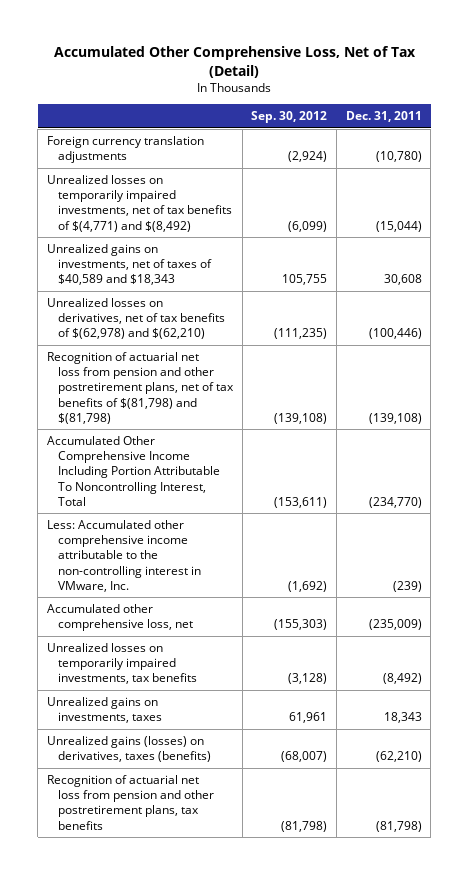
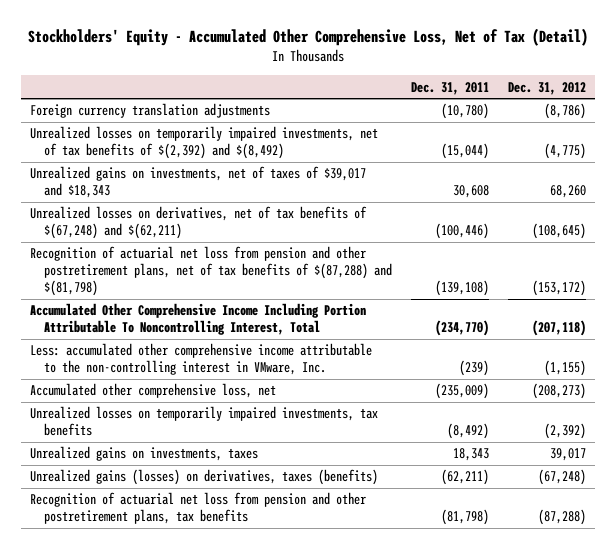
- Accumulated Other Comprehensive Loss, Net of Tax (Detail)
+ Stockholders' Equity - Accumulated Other Comprehensive Loss, Net of Tax (Detail)
- | Sep. 30, 2012 | Dec. 31, 2011
+ | Dec. 31, 2011 | Dec. 31, 2012
- Unrealized losses on temporarily impaired investments, net of tax benefits of $(4,771) and $(8,492) | (6,099) | (15,044)
- Unrealized gains on investments, net of taxes of $40,589 and $18,343 | 105,755 | 30,608
- Unrealized losses on derivatives, net of tax benefits of $(62,978) and $(62,210) | (111,235) | (100,446)
- Recognition of actuarial net loss from pension and other postretirement plans, net of tax benefits of $(81,798) and $(81,798) | (139,108) | (139,108)
+ Unrealized losses on temporarily impaired investments, net of tax benefits of $(2,392) and $(8,492) | (15,044) | (4,775)
+ Unrealized gains on investments, net of taxes of $39,017 and $18,343 | 30,608 | 68,260
+ Unrealized losses on derivatives, net of tax benefits of $(67,248) and $(62,211) | (100,446) | (108,645)
+ Recognition of actuarial net loss from pension and other postretirement plans, net of tax benefits of $(87,288) and $(81,798) | (139,108) | (153,172)
- Less: Accumulated other comprehensive income attributable to the non-controlling interest in VMware, Inc. | (1,692) | (239)
+ Less: accumulated other comprehensive income attributable to the non-controlling interest in VMware, Inc. | (239) | (1,155)
- Unrealized gains (losses) on derivatives, taxes (benefits) | (68,007) | (62,210)
+ Unrealized gains (losses) on derivatives, taxes (benefits) | (62,211) | (67,248)

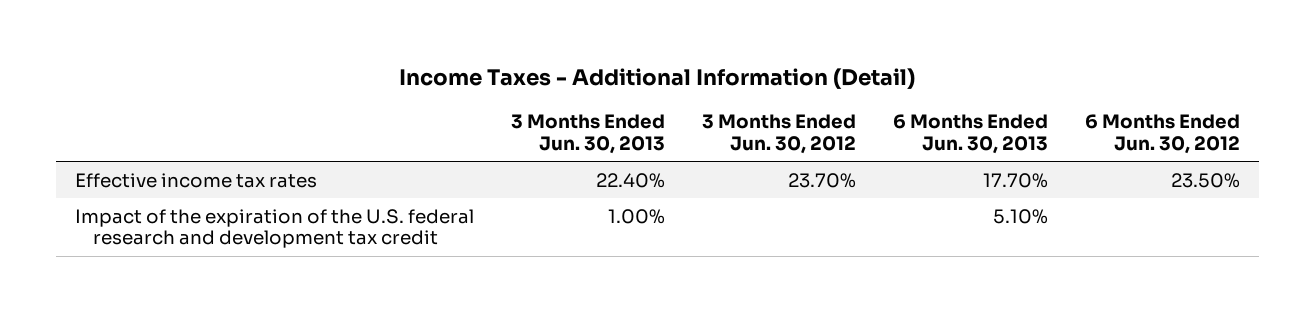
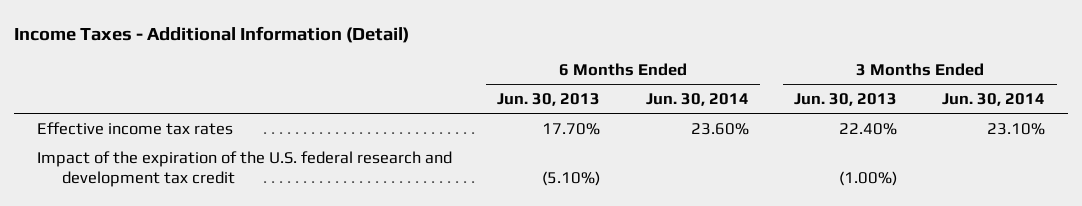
- | 3 Months Ended Jun. 30, 2013 | 3 Months Ended Jun. 30, 2012 | 6 Months Ended Jun. 30, 2013 | 6 Months Ended Jun. 30, 2012
+ | 6 Months Ended Jun. 30, 2013 | 6 Months Ended Jun. 30, 2014 | 3 Months Ended Jun. 30, 2013 | 3 Months Ended Jun. 30, 2014
- Impact of the expiration of the U.S. federal research and development tax credit | 1.00% | | 5.10% |
+ Impact of the expiration of the U.S. federal research and development tax credit | (5.10%) | | (1.00%) |

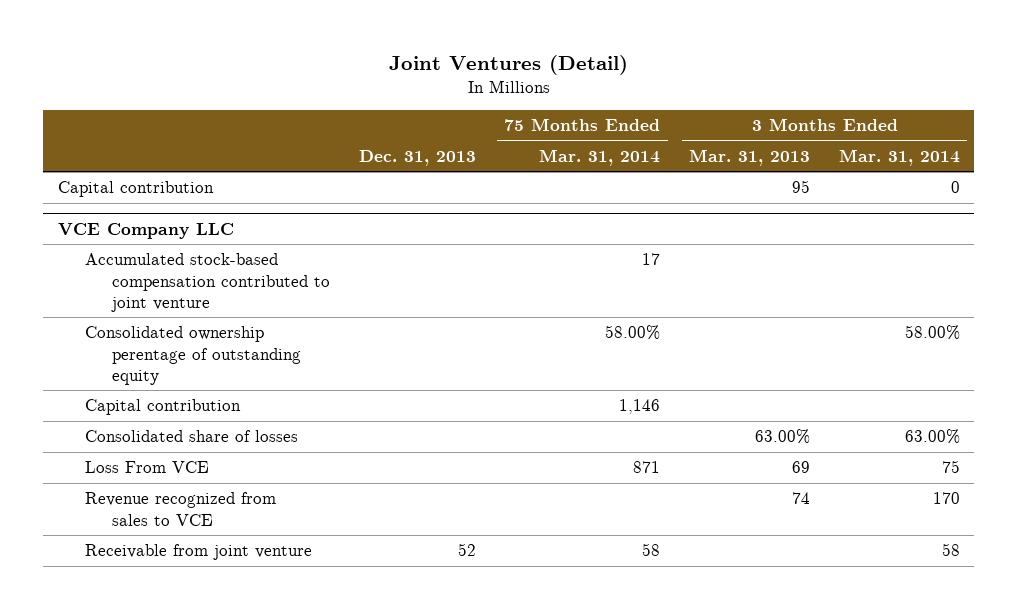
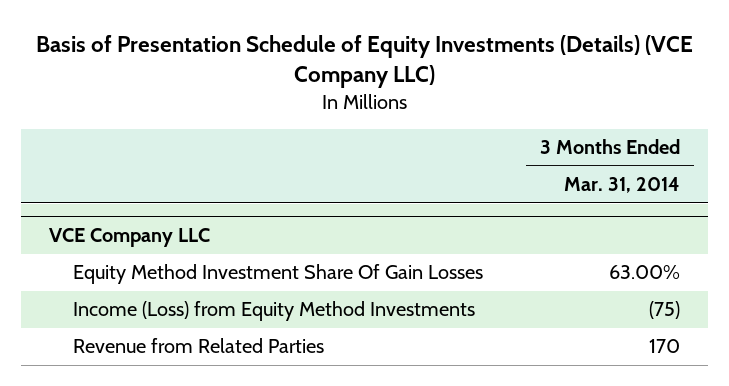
- Joint Ventures (Detail)
+ Basis of Presentation Schedule of Equity Investments (Details) (VCE Company LLC)
- | Dec. 31, 2013 | 75 Months Ended Mar. 31, 2014 | 3 Months Ended Mar. 31, 2013 | 3 Months Ended Mar. 31, 2014
+ | 3 Months Ended Mar. 31, 2014
- Capital contribution | | | 95 | 0
@ VCE Company LLC
- Accumulated stock-based compensation contributed to joint venture | | 17 | |
- Consolidated ownership perentage of outstanding equity | | 58.00% | | 58.00%
- Capital contribution | | 1,146 | |
- Consolidated share of losses | | | 63.00% | 63.00%
- Loss From VCE | | 871 | 69 | 75
- Revenue recognized from sales to VCE | | | 74 | 170
- Receivable from joint venture | 52 | 58 | | 58
+ Equity Method Investment Share Of Gain Losses | 63.00%
+ Income (Loss) from Equity Method Investments | (75)
+ Revenue from Related Parties | 170

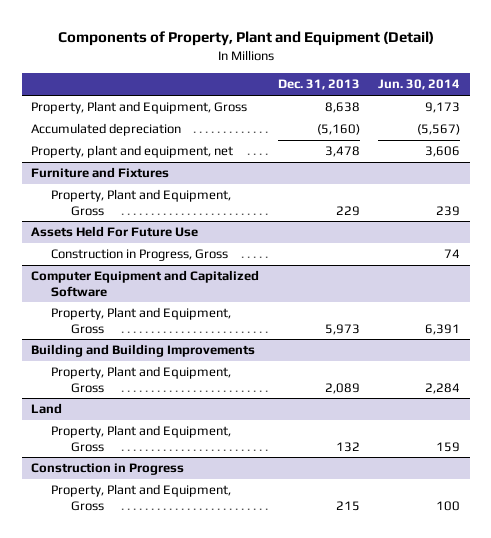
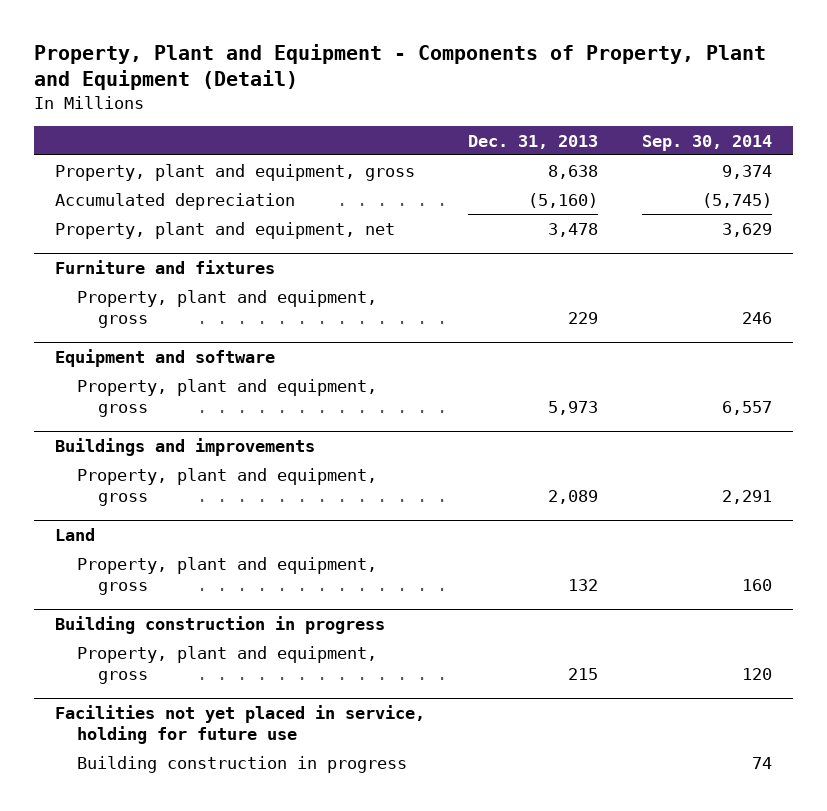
- Components of Property, Plant and Equipment (Detail)
+ Property, Plant and Equipment - Components of Property, Plant and Equipment (Detail)
- | Dec. 31, 2013 | Jun. 30, 2014
+ | Dec. 31, 2013 | Sep. 30, 2014
- Property, Plant and Equipment, Gross | 8,638 | 9,173
+ Property, plant and equipment, gross | 8,638 | 9,374
- Furniture and Fixtures
- Property, Plant and Equipment, Gross | 229 | 239
- Assets Held For Future Use
- Construction in Progress, Gross | | 74
- Computer Equipment and Capitalized Software
- Property, Plant and Equipment, Gross | 5,973 | 6,391
- Building and Building Improvements
- Property, Plant and Equipment, Gross | 2,089 | 2,284
+ Furniture and fixtures
+ Property, plant and equipment, gross | 229 | 246
+ Equipment and software
+ Property, plant and equipment, gross | 5,973 | 6,557
+ Buildings and improvements
+ Property, plant and equipment, gross | 2,089 | 2,291
@ Land
- Property, Plant and Equipment, Gross | 132 | 159
- Construction in Progress
- Property, Plant and Equipment, Gross | 215 | 100
@ Land
+ Property, plant and equipment, gross | 132 | 160
+ Building construction in progress
+ Property, plant and equipment, gross | 215 | 120
+ Facilities not yet placed in service, holding for future use
+ Building construction in progress | | 74

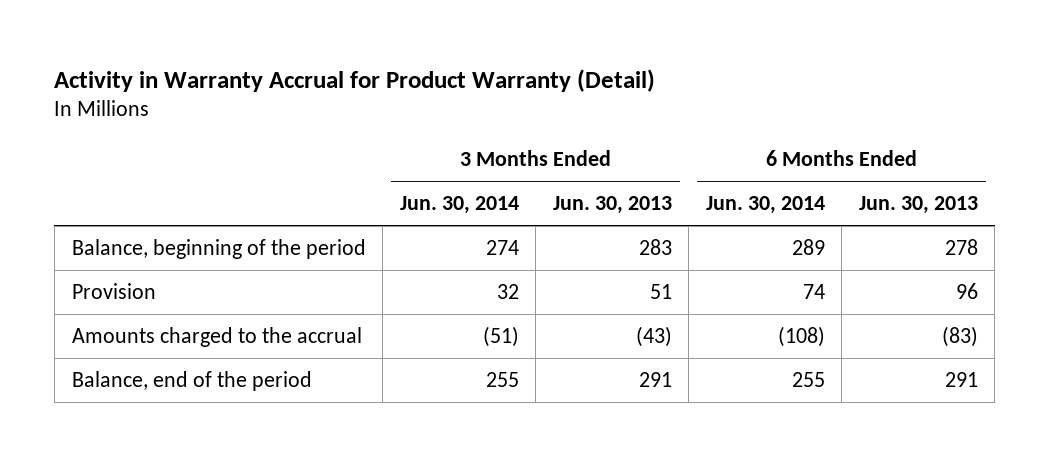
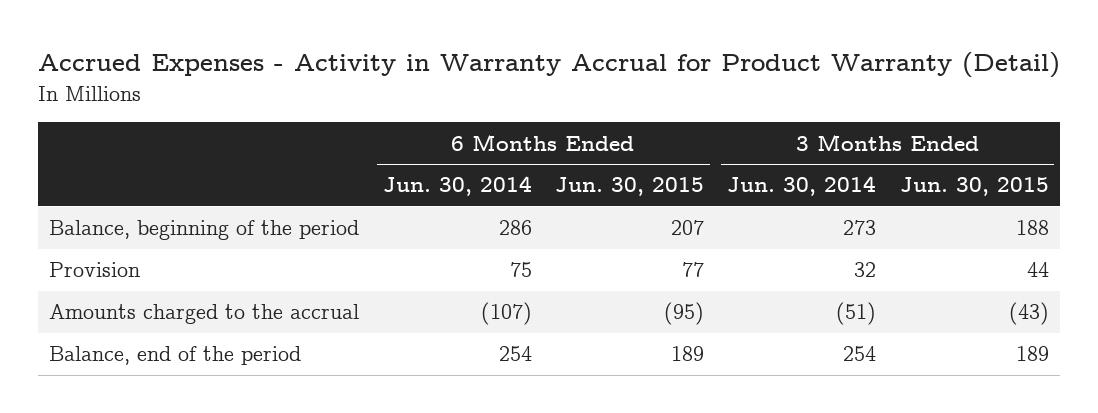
- Activity in Warranty Accrual for Product Warranty (Detail)
+ Accrued Expenses - Activity in Warranty Accrual for Product Warranty (Detail)
- | 3 Months Ended Jun. 30, 2014 | 3 Months Ended Jun. 30, 2013 | 6 Months Ended Jun. 30, 2014 | 6 Months Ended Jun. 30, 2013
+ | 6 Months Ended Jun. 30, 2014 | 6 Months Ended Jun. 30, 2015 | 3 Months Ended Jun. 30, 2014 | 3 Months Ended Jun. 30, 2015
- Balance, beginning of the period | 274 | 283 | 289 | 278
- Provision | 32 | 51 | 74 | 96
- Amounts charged to the accrual | (51) | (43) | (108) | (83)
- Balance, end of the period | 255 | 291 | 255 | 291
+ Balance, beginning of the period | 286 | 207 | 273 | 188
+ Provision | 75 | 77 | 32 | 44
+ Amounts charged to the accrual | (107) | (95) | (51) | (43)
+ Balance, end of the period | 254 | 189 | 254 | 189

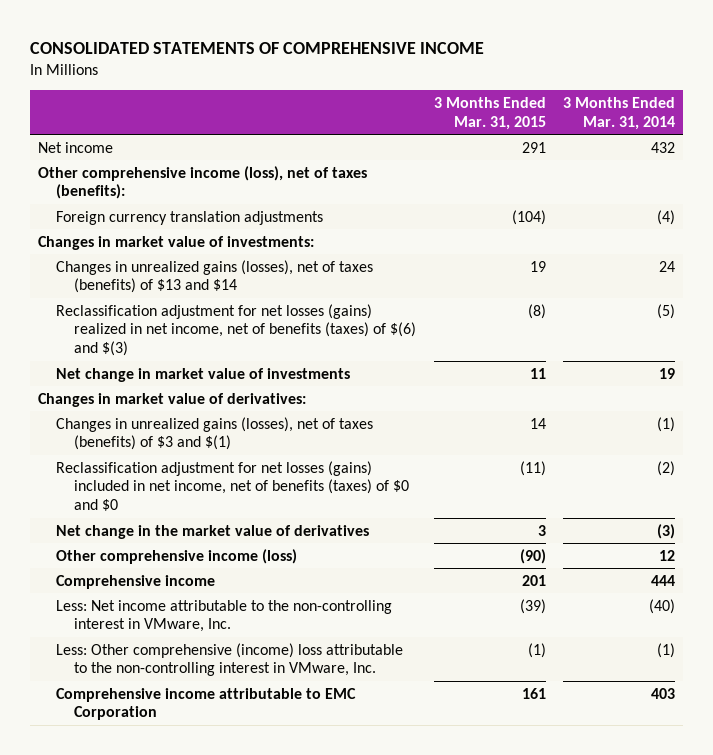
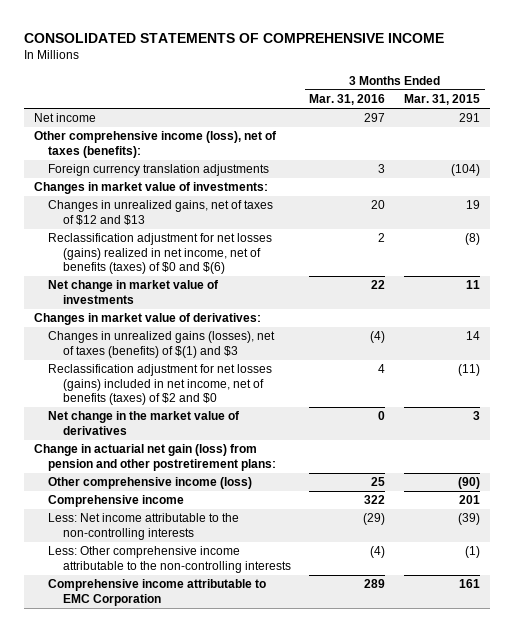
- | 3 Months Ended Mar. 31, 2015 | 3 Months Ended Mar. 31, 2014
+ | 3 Months Ended Mar. 31, 2016 | 3 Months Ended Mar. 31, 2015
- Changes in unrealized gains (losses), net of taxes (benefits) of $13 and $14 | 19 | 24
- Reclassification adjustment for net losses (gains) realized in net income, net of benefits (taxes) of $(6) and $(3) | (8) | (5)
+ Changes in unrealized gains, net of taxes of $12 and $13 | 20 | 19
+ Reclassification adjustment for net losses (gains) realized in net income, net of benefits (taxes) of $0 and $(6) | 2 | (8)
- Changes in unrealized gains (losses), net of taxes (benefits) of $3 and $(1) | 14 | (1)
- Reclassification adjustment for net losses (gains) included in net income, net of benefits (taxes) of $0 and $0 | (11) | (2)
+ Changes in unrealized gains (losses), net of taxes (benefits) of $(1) and $3 | (4) | 14
+ Reclassification adjustment for net losses (gains) included in net income, net of benefits (taxes) of $2 and $0 | 4 | (11)
+ Change in actuarial net gain (loss) from pension and other postretirement plans:
- Less: Net income attributable to the non-controlling interest in VMware, Inc. | (39) | (40)
- Less: Other comprehensive (income) loss attributable to the non-controlling interest in VMware, Inc. | (1) | (1)
+ Less: Net income attributable to the non-controlling interests | (29) | (39)
+ Less: Other comprehensive income attributable to the non-controlling interests | (4) | (1)

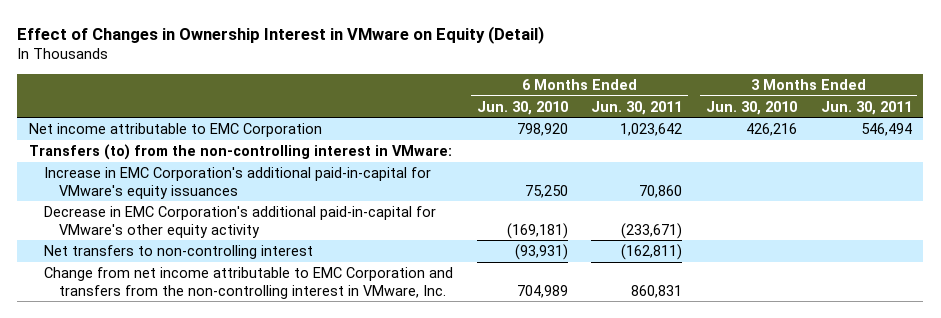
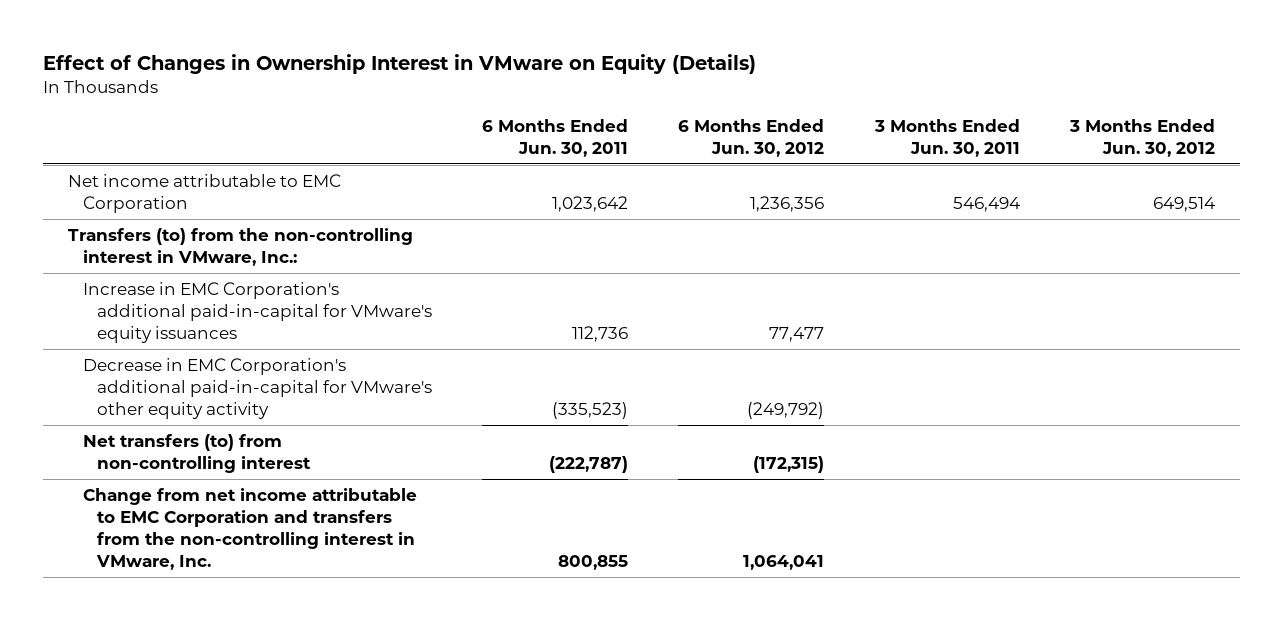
- Effect of Changes in Ownership Interest in VMware on Equity (Detail)
+ Effect of Changes in Ownership Interest in VMware on Equity (Details)
- | 6 Months Ended Jun. 30, 2010 | 6 Months Ended Jun. 30, 2011 | 3 Months Ended Jun. 30, 2010 | 3 Months Ended Jun. 30, 2011
+ | 6 Months Ended Jun. 30, 2011 | 6 Months Ended Jun. 30, 2012 | 3 Months Ended Jun. 30, 2011 | 3 Months Ended Jun. 30, 2012
- Transfers (to) from the non-controlling interest in VMware:
- Increase in EMC Corporation's additional paid-in-capital for VMware's equity issuances | 75,250 | 70,860 | |
- Decrease in EMC Corporation's additional paid-in-capital for VMware's other equity activity | (169,181) | (233,671) | |
- Net transfers to non-controlling interest | (93,931) | (162,811) | |
- Change from net income attributable to EMC Corporation and transfers from the non-controlling interest in VMware, Inc. | 704,989 | 860,831 | |
+ Transfers (to) from the non-controlling interest in VMware, Inc.:
+ Increase in EMC Corporation's additional paid-in-capital for VMware's equity issuances | 112,736 | 77,477 | |
+ Decrease in EMC Corporation's additional paid-in-capital for VMware's other equity activity | (335,523) | (249,792) | |
+ Net transfers (to) from non-controlling interest | (222,787) | (172,315) | |
+ Change from net income attributable to EMC Corporation and transfers from the non-controlling interest in VMware, Inc. | 800,855 | 1,064,041 | |

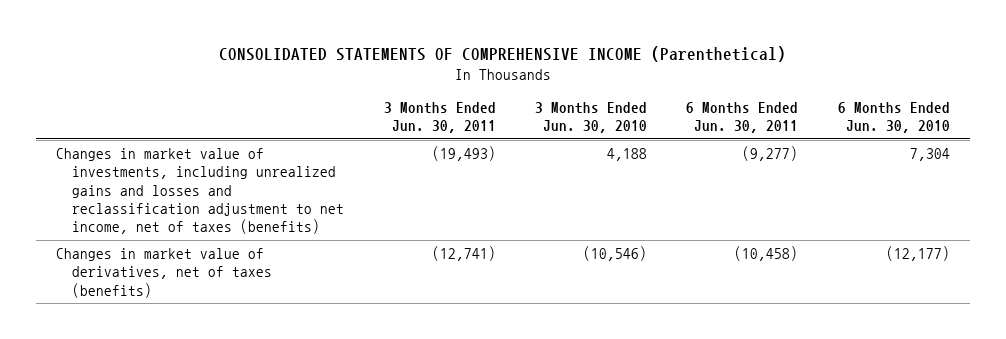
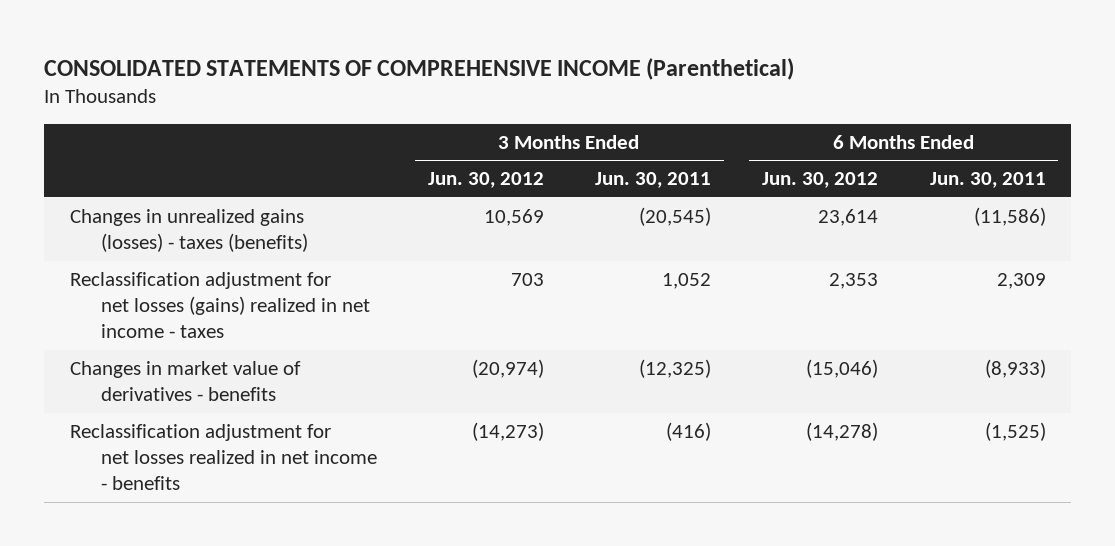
- | 3 Months Ended Jun. 30, 2011 | 3 Months Ended Jun. 30, 2010 | 6 Months Ended Jun. 30, 2011 | 6 Months Ended Jun. 30, 2010
+ | 3 Months Ended Jun. 30, 2012 | 3 Months Ended Jun. 30, 2011 | 6 Months Ended Jun. 30, 2012 | 6 Months Ended Jun. 30, 2011
- Changes in market value of investments, including unrealized gains and losses and reclassification adjustment to net income, net of taxes (benefits) | (19,493) | 4,188 | (9,277) | 7,304
- Changes in market value of derivatives, net of taxes (benefits) | (12,741) | (10,546) | (10,458) | (12,177)
+ Changes in unrealized gains (losses) - taxes (benefits) | 10,569 | (20,545) | 23,614 | (11,586)
+ Reclassification adjustment for net losses (gains) realized in net income - taxes | 703 | 1,052 | 2,353 | 2,309
+ Changes in market value of derivatives - benefits | (20,974) | (12,325) | (15,046) | (8,933)
+ Reclassification adjustment for net losses realized in net income - benefits | (14,273) | (416) | (14,278) | (1,525)

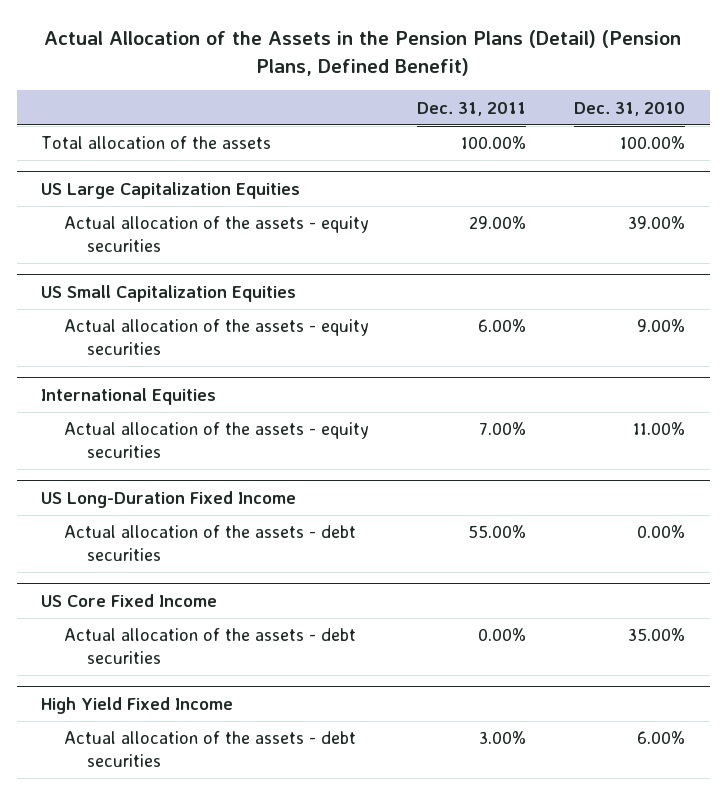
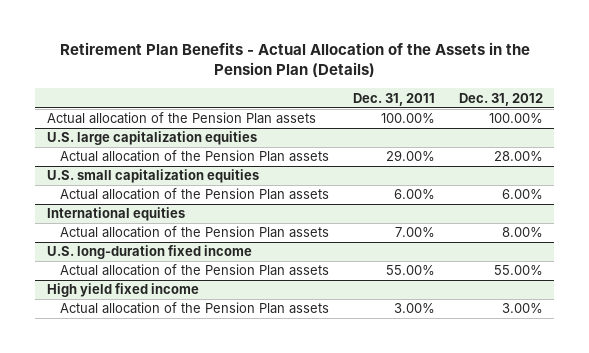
- Actual Allocation of the Assets in the Pension Plans (Detail) (Pension Plans, Defined Benefit)
+ Retirement Plan Benefits - Actual Allocation of the Assets in the Pension Plan (Details)
- | Dec. 31, 2011 | Dec. 31, 2010
+ | Dec. 31, 2011 | Dec. 31, 2012
- Total allocation of the assets | 100.00% | 100.00%
- US Large Capitalization Equities
- Actual allocation of the assets - equity securities | 29.00% | 39.00%
- US Small Capitalization Equities
- Actual allocation of the assets - equity securities | 6.00% | 9.00%
- International Equities
- Actual allocation of the assets - equity securities | 7.00% | 11.00%
- US Long-Duration Fixed Income
- Actual allocation of the assets - debt securities | 55.00% | 0.00%
- US Core Fixed Income
- Actual allocation of the assets - debt securities | 0.00% | 35.00%
- High Yield Fixed Income
- Actual allocation of the assets - debt securities | 3.00% | 6.00%
+ Actual allocation of the Pension Plan assets | 100.00% | 100.00%
+ U.S. large capitalization equities
+ Actual allocation of the Pension Plan assets | 29.00% | 28.00%
+ U.S. small capitalization equities
+ Actual allocation of the Pension Plan assets | 6.00% | 6.00%
+ International equities
+ Actual allocation of the Pension Plan assets | 7.00% | 8.00%
+ U.S. long-duration fixed income
+ Actual allocation of the Pension Plan assets | 55.00% | 55.00%
+ High yield fixed income
+ Actual allocation of the Pension Plan assets | 3.00% | 3.00%

